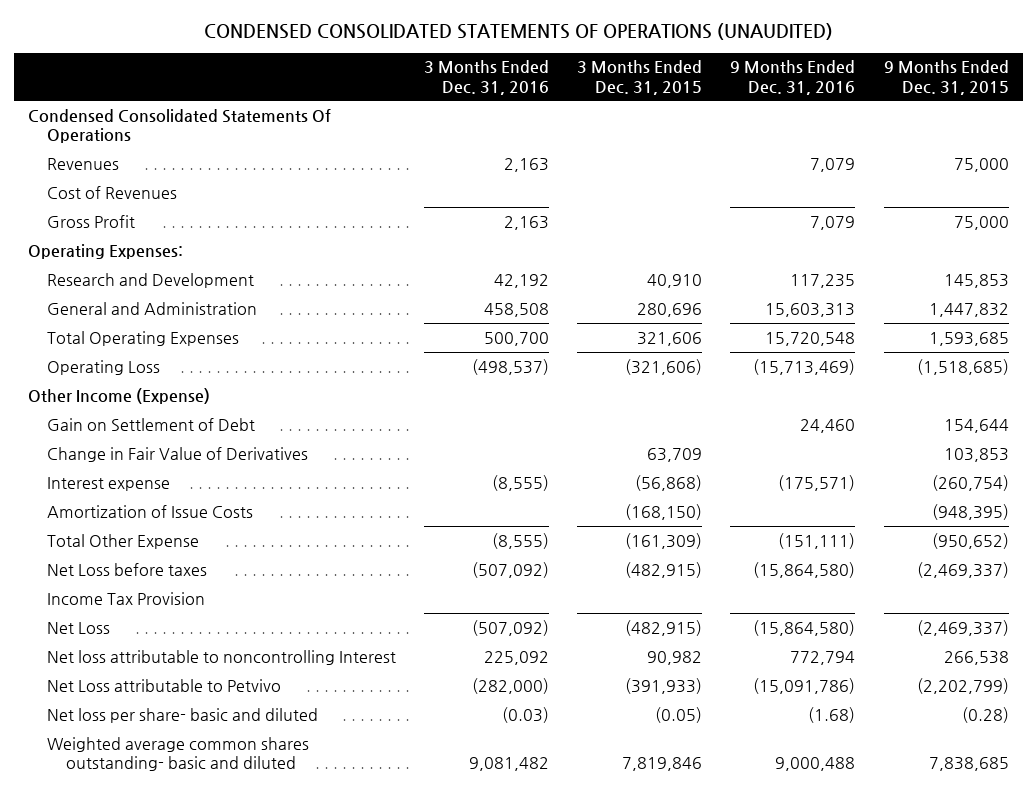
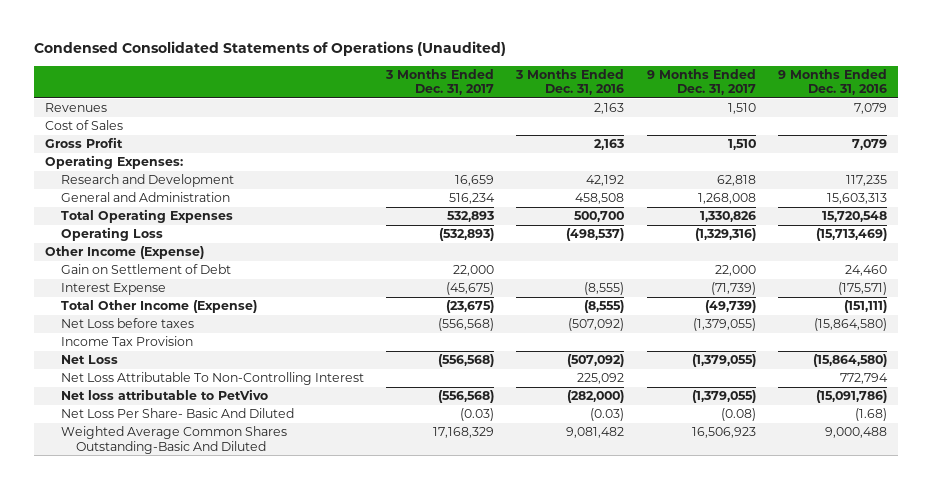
- CONDENSED CONSOLIDATED STATEMENTS OF OPERATIONS (UNAUDITED)
+ Condensed Consolidated Statements of Operations (Unaudited)
- | 3 Months Ended Dec. 31, 2016 | 3 Months Ended Dec. 31, 2015 | 9 Months Ended Dec. 31, 2016 | 9 Months Ended Dec. 31, 2015
+ | 3 Months Ended Dec. 31, 2017 | 3 Months Ended Dec. 31, 2016 | 9 Months Ended Dec. 31, 2017 | 9 Months Ended Dec. 31, 2016
- Condensed Consolidated Statements Of Operations
- Cost of Revenues
+ Cost of Sales
- Change in Fair Value of Derivatives | | 63,709 | | 103,853
- Interest expense | (8,555) | (56,868) | (175,571) | (260,754)
- Amortization of Issue Costs | | (168,150) | | (948,395)
- Total Other Expense | (8,555) | (161,309) | (151,111) | (950,652)
+ Interest Expense | (45,675) | (8,555) | (71,739) | (175,571)
+ Total Other Income (Expense) | (23,675) | (8,555) | (49,739) | (151,111)
- Net loss attributable to noncontrolling Interest | 225,092 | 90,982 | 772,794 | 266,538
- Net Loss attributable to Petvivo | (282,000) | (391,933) | (15,091,786) | (2,202,799)
- Net loss per share- basic and diluted | (0.03) | (0.05) | (1.68) | (0.28)
- Weighted average common shares outstanding- basic and diluted | 9,081,482 | 7,819,846 | 9,000,488 | 7,838,685
+ Net Loss Attributable To Non-Controlling Interest | | 225,092 | | 772,794
+ Net loss attributable to PetVivo | (556,568) | (282,000) | (1,379,055) | (15,091,786)
+ Net Loss Per Share- Basic And Diluted | (0.03) | (0.03) | (0.08) | (1.68)
+ Weighted Average Common Shares Outstanding-Basic And Diluted | 17,168,329 | 9,081,482 | 16,506,923 | 9,000,488

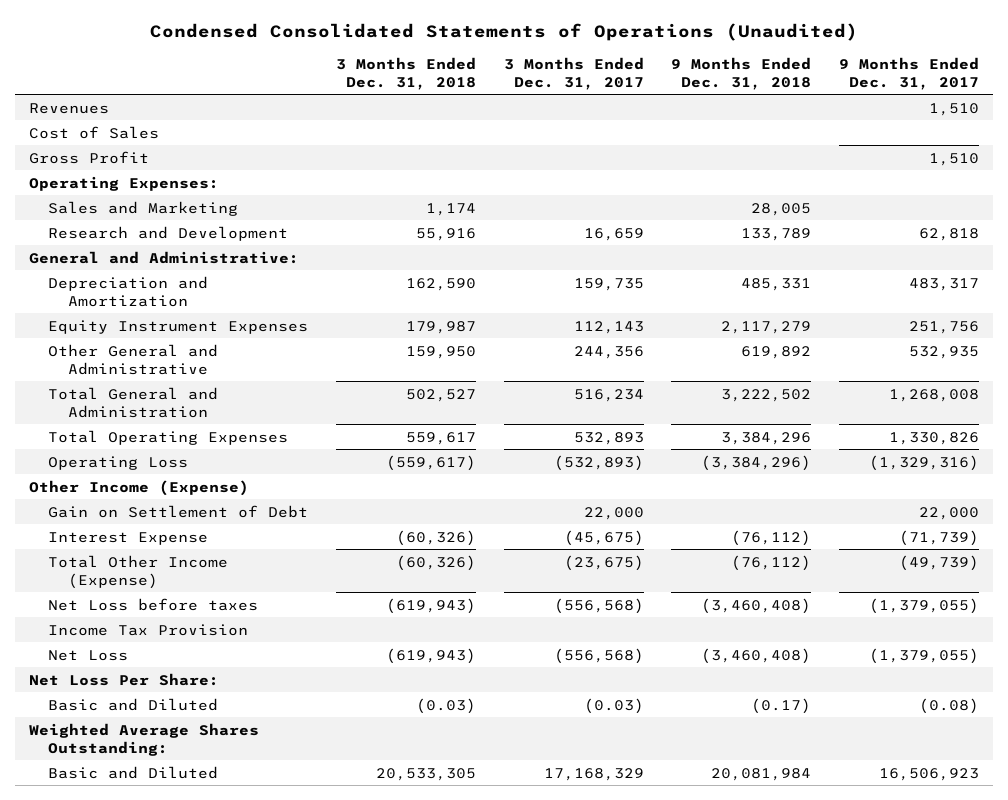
- | 3 Months Ended Dec. 31, 2017 | 3 Months Ended Dec. 31, 2016 | 9 Months Ended Dec. 31, 2017 | 9 Months Ended Dec. 31, 2016
+ | 3 Months Ended Dec. 31, 2018 | 3 Months Ended Dec. 31, 2017 | 9 Months Ended Dec. 31, 2018 | 9 Months Ended Dec. 31, 2017
+ Sales and Marketing | 1,174 | | 28,005 |
- General and Administration | 516,234 | 458,508 | 1,268,008 | 15,603,313
+ General and Administrative:
+ Depreciation and Amortization | 162,590 | 159,735 | 485,331 | 483,317
+ Equity Instrument Expenses | 179,987 | 112,143 | 2,117,279 | 251,756
+ Other General and Administrative | 159,950 | 244,356 | 619,892 | 532,935
+ Total General and Administration | 502,527 | 516,234 | 3,222,502 | 1,268,008
- Net Loss Attributable To Non-Controlling Interest | | 225,092 | | 772,794
- Net loss attributable to PetVivo | (556,568) | (282,000) | (1,379,055) | (15,091,786)
- Net Loss Per Share- Basic And Diluted | (0.03) | (0.03) | (0.08) | (1.68)
- Weighted Average Common Shares Outstanding-Basic And Diluted | 17,168,329 | 9,081,482 | 16,506,923 | 9,000,488
+ Net Loss Per Share:
+ Basic and Diluted | (0.03) | (0.03) | (0.17) | (0.08)
+ Weighted Average Shares Outstanding:
+ Basic and Diluted | 20,533,305 | 17,168,329 | 20,081,984 | 16,506,923

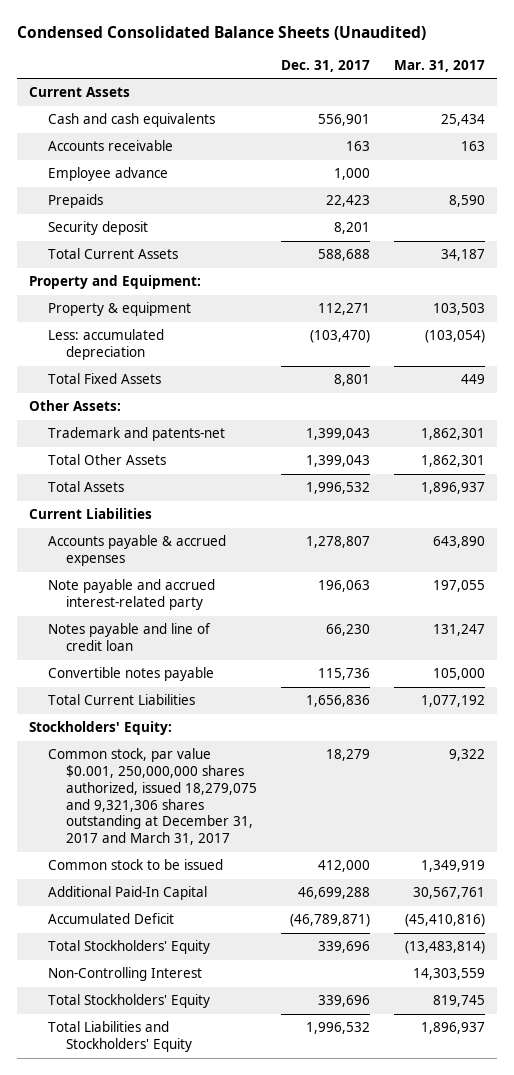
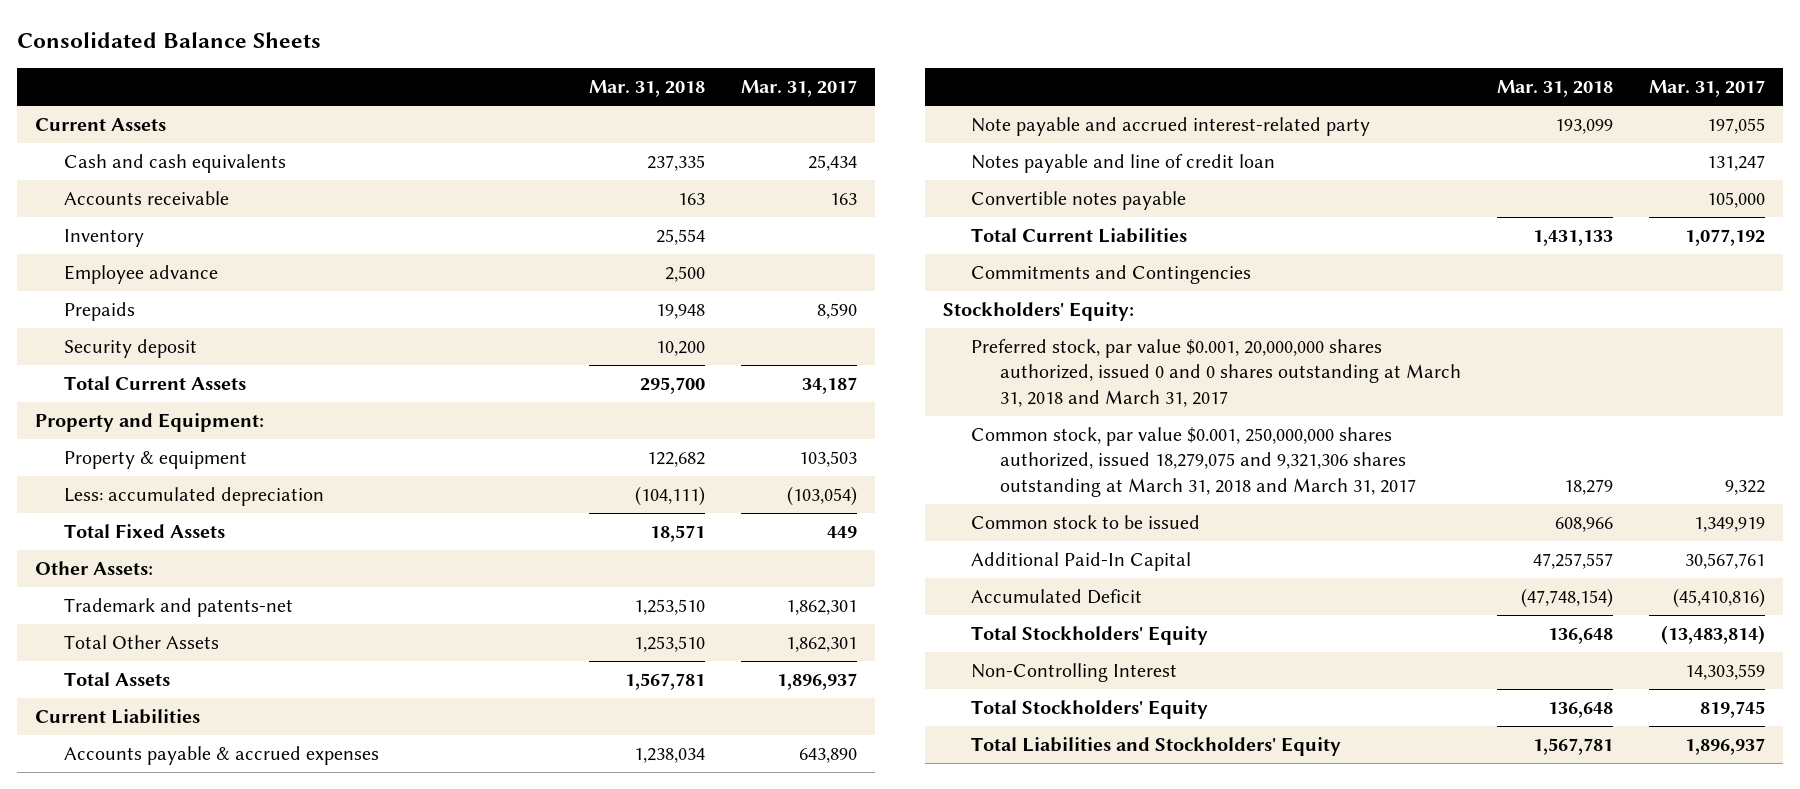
- Condensed Consolidated Balance Sheets (Unaudited)
+ Consolidated Balance Sheets
- | Dec. 31, 2017 | Mar. 31, 2017
+ | Mar. 31, 2018 | Mar. 31, 2017
+ Inventory | 25,554 |
+ Commitments and Contingencies
- Common stock, par value $0.001, 250,000,000 shares authorized, issued 18,279,075 and 9,321,306 shares outstanding at December 31, 2017 and March 31, 2017 | 18,279 | 9,322
+ Preferred stock, par value $0.001, 20,000,000 shares authorized, issued 0 and 0 shares outstanding at March 31, 2018 and March 31, 2017
+ Common stock, par value $0.001, 250,000,000 shares authorized, issued 18,279,075 and 9,321,306 shares outstanding at March 31, 2018 and March 31, 2017 | 18,279 | 9,322

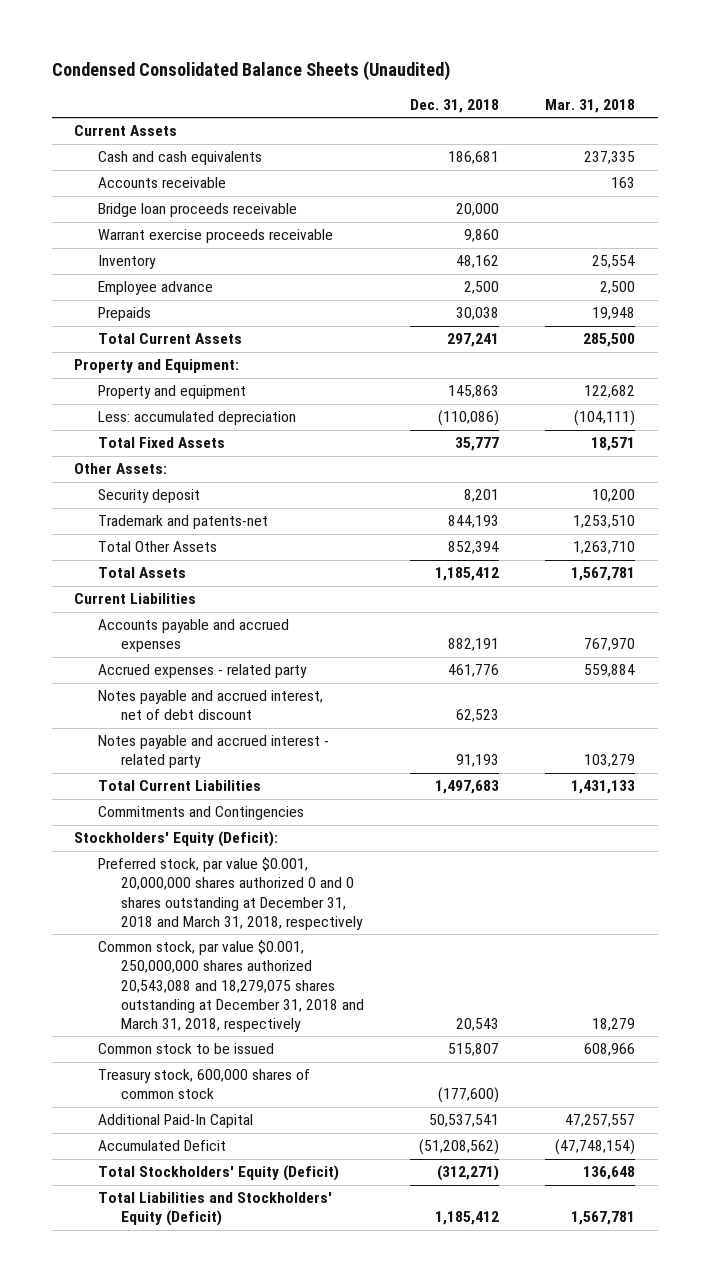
- Consolidated Balance Sheets
+ Condensed Consolidated Balance Sheets (Unaudited)
- | Mar. 31, 2018 | Mar. 31, 2017
+ | Dec. 31, 2018 | Mar. 31, 2018
+ Bridge loan proceeds receivable | 20,000 |
+ Warrant exercise proceeds receivable | 9,860 |
- Total Current Assets | 295,700 | 34,187
+ Total Current Assets | 297,241 | 285,500
- Property & equipment | 122,682 | 103,503
+ Property and equipment | 145,863 | 122,682
moved down: Security deposit | 8,201 | 10,200
- Total Other Assets | 1,253,510 | 1,862,301
+ Total Other Assets | 852,394 | 1,263,710
- Accounts payable & accrued expenses | 1,238,034 | 643,890
- Note payable and accrued interest-related party | 193,099 | 197,055
- Notes payable and line of credit loan | | 131,247
- Convertible notes payable | | 105,000
+ Accounts payable and accrued expenses | 882,191 | 767,970
+ Accrued expenses - related party | 461,776 | 559,884
+ Notes payable and accrued interest, net of debt discount | 62,523 |
+ Notes payable and accrued interest - related party | 91,193 | 103,279
- Stockholders' Equity:
- Preferred stock, par value $0.001, 20,000,000 shares authorized, issued 0 and 0 shares outstanding at March 31, 2018 and March 31, 2017
- Common stock, par value $0.001, 250,000,000 shares authorized, issued 18,279,075 and 9,321,306 shares outstanding at March 31, 2018 and March 31, 2017 | 18,279 | 9,322
+ Stockholders' Equity (Deficit):
+ Preferred stock, par value $0.001, 20,000,000 shares authorized 0 and 0 shares outstanding at December 31, 2018 and March 31, 2018, respectively
+ Common stock, par value $0.001, 250,000,000 shares authorized 20,543,088 and 18,279,075 shares outstanding at December 31, 2018 and March 31, 2018, respectively | 20,543 | 18,279
+ Treasury stock, 600,000 shares of common stock | (177,600) |
- Total Stockholders' Equity | 136,648 | (13,483,814)
- Non-Controlling Interest | | 14,303,559
- Total Stockholders' Equity | 136,648 | 819,745
- Total Liabilities and Stockholders' Equity | 1,567,781 | 1,896,937
+ Total Stockholders' Equity (Deficit) | (312,271) | 136,648
+ Total Liabilities and Stockholders' Equity (Deficit) | 1,185,412 | 1,567,781

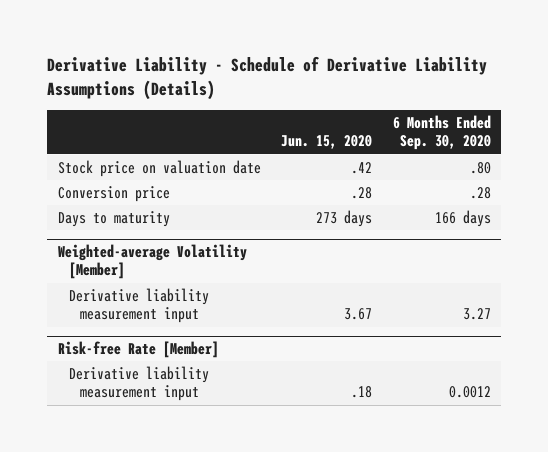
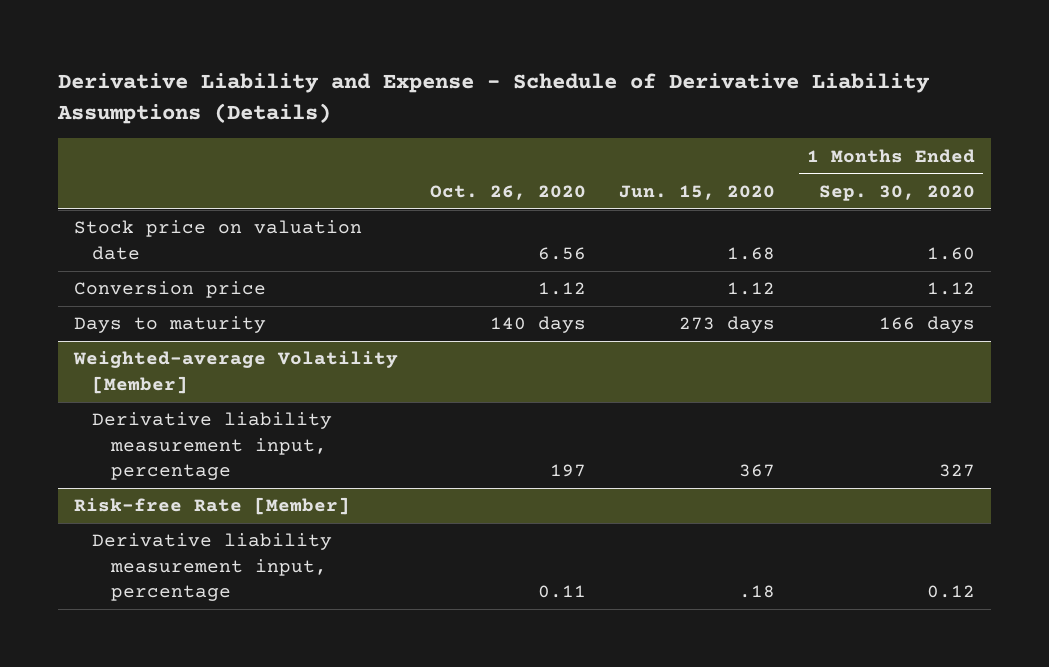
- Derivative Liability - Schedule of Derivative Liability Assumptions (Details)
+ Derivative Liability and Expense - Schedule of Derivative Liability Assumptions (Details)
- | Jun. 15, 2020 | 6 Months Ended Sep. 30, 2020
+ | Oct. 26, 2020 | Jun. 15, 2020 | 1 Months Ended Sep. 30, 2020
- Stock price on valuation date | .42 | .80
- Conversion price | .28 | .28
+ Stock price on valuation date | 6.56 | 1.68 | 1.60
+ Conversion price | 1.12 | 1.12 | 1.12
@ Weighted-average Volatility [Member]
- Derivative liability measurement input | 3.67 | 3.27
+ Derivative liability measurement input, percentage | 197 | 367 | 327
@ Risk-free Rate [Member]
- Derivative liability measurement input | .18 | 0.0012
+ Derivative liability measurement input, percentage | 0.11 | .18 | 0.12

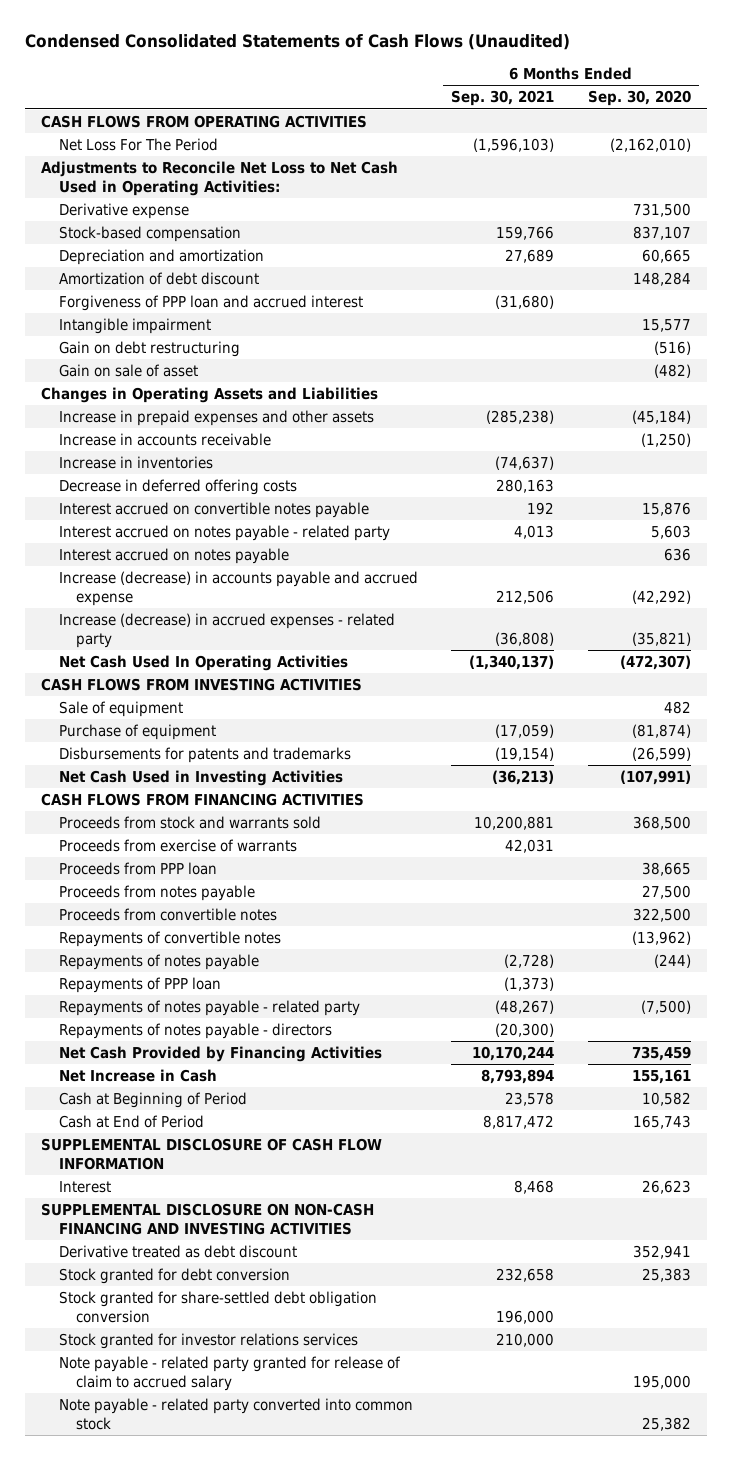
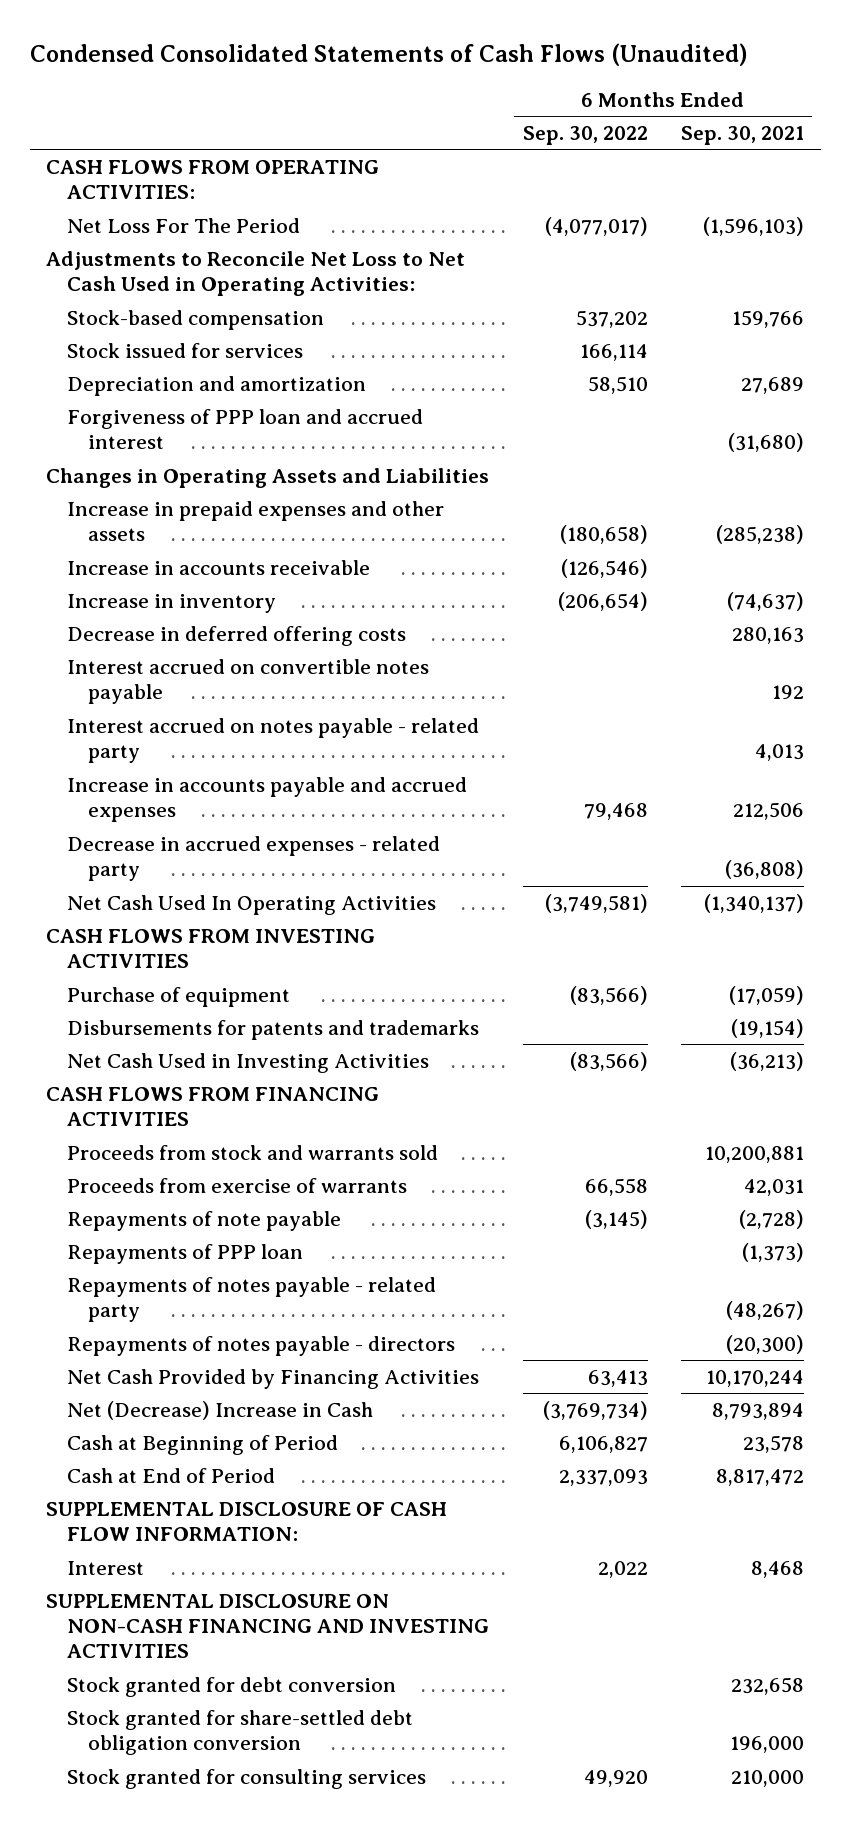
- | 6 Months Ended Sep. 30, 2021 | 6 Months Ended Sep. 30, 2020
+ | 6 Months Ended Sep. 30, 2022 | 6 Months Ended Sep. 30, 2021
- CASH FLOWS FROM OPERATING ACTIVITIES
+ CASH FLOWS FROM OPERATING ACTIVITIES:
- Derivative expense | | 731,500
+ Stock issued for services | 166,114 |
- Amortization of debt discount | | 148,284
- Intangible impairment | | 15,577
- Gain on debt restructuring | | (516)
- Gain on sale of asset | | (482)
- Increase in inventories | (74,637) |
+ Increase in inventory | (206,654) | (74,637)
- Interest accrued on notes payable | | 636
- Increase (decrease) in accounts payable and accrued expense | 212,506 | (42,292)
- Increase (decrease) in accrued expenses - related party | (36,808) | (35,821)
+ Increase in accounts payable and accrued expenses | 79,468 | 212,506
+ Decrease in accrued expenses - related party | | (36,808)
- Sale of equipment | | 482
- Proceeds from PPP loan | | 38,665
- Proceeds from notes payable | | 27,500
- Proceeds from convertible notes | | 322,500
- Repayments of convertible notes | | (13,962)
- Repayments of notes payable | (2,728) | (244)
+ Repayments of note payable | (3,145) | (2,728)
- Net Increase in Cash | 8,793,894 | 155,161
+ Net (Decrease) Increase in Cash | (3,769,734) | 8,793,894
- SUPPLEMENTAL DISCLOSURE OF CASH FLOW INFORMATION
+ SUPPLEMENTAL DISCLOSURE OF CASH FLOW INFORMATION:
- Derivative treated as debt discount | | 352,941
- Stock granted for investor relations services | 210,000 |
- Note payable - related party granted for release of claim to accrued salary | | 195,000
- Note payable - related party converted into common stock | | 25,382
+ Stock granted for consulting services | 49,920 | 210,000

